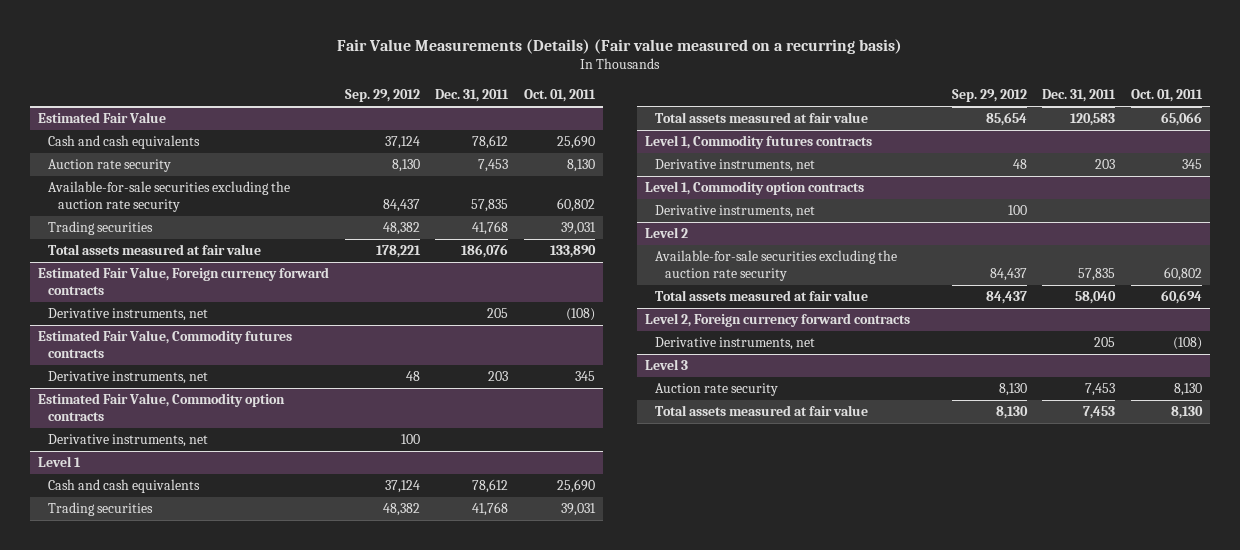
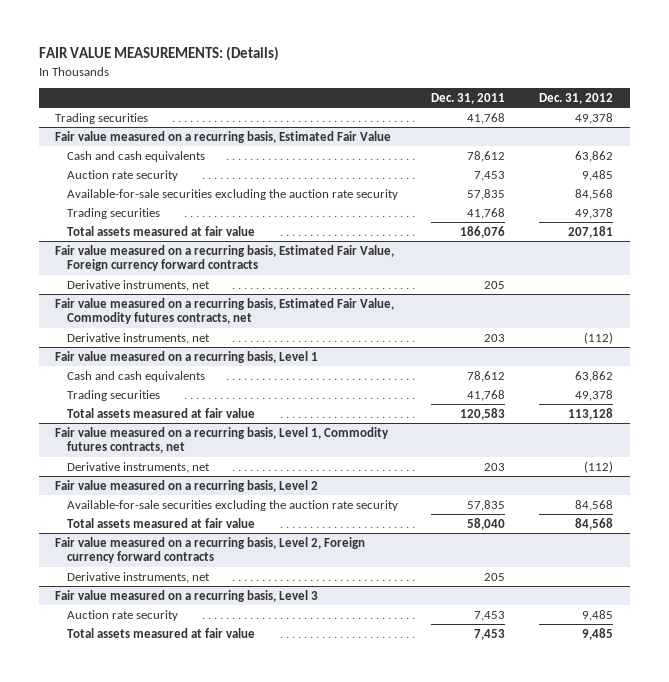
- Fair Value Measurements (Details) (Fair value measured on a recurring basis)
+ FAIR VALUE MEASUREMENTS: (Details)
- | Sep. 29, 2012 | Dec. 31, 2011 | Oct. 01, 2011
+ | Dec. 31, 2011 | Dec. 31, 2012
- Estimated Fair Value
+ Trading securities | 41,768 | 49,378
+ Fair value measured on a recurring basis, Estimated Fair Value
- Estimated Fair Value, Foreign currency forward contracts
+ Fair value measured on a recurring basis, Estimated Fair Value, Foreign currency forward contracts
- Estimated Fair Value, Commodity futures contracts
+ Fair value measured on a recurring basis, Estimated Fair Value, Commodity futures contracts, net
- Estimated Fair Value, Commodity option contracts
- Derivative instruments, net | 100 | |
- Level 1
+ Fair value measured on a recurring basis, Level 1
- Level 1, Commodity futures contracts
+ Fair value measured on a recurring basis, Level 1, Commodity futures contracts, net
- Level 1, Commodity option contracts
- Derivative instruments, net | 100 | |
- Level 2
+ Fair value measured on a recurring basis, Level 2
- Level 2, Foreign currency forward contracts
+ Fair value measured on a recurring basis, Level 2, Foreign currency forward contracts
- Level 3
+ Fair value measured on a recurring basis, Level 3

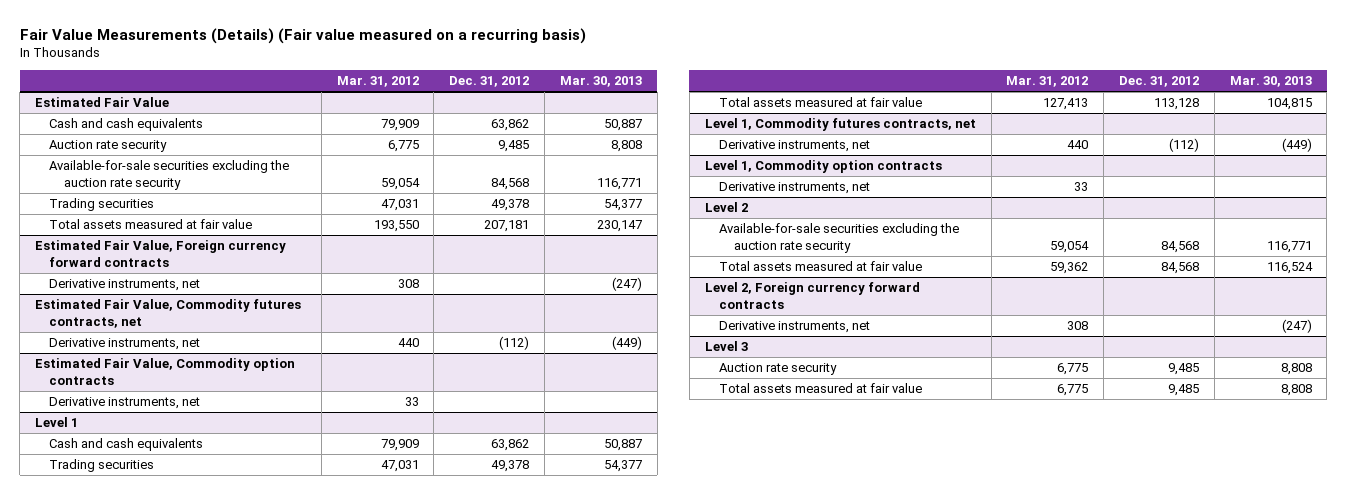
- FAIR VALUE MEASUREMENTS: (Details)
+ Fair Value Measurements (Details) (Fair value measured on a recurring basis)
- | Dec. 31, 2011 | Dec. 31, 2012
+ | Mar. 31, 2012 | Dec. 31, 2012 | Mar. 30, 2013
- Trading securities | 41,768 | 49,378
- Fair value measured on a recurring basis, Estimated Fair Value
+ Estimated Fair Value
- Fair value measured on a recurring basis, Estimated Fair Value, Foreign currency forward contracts
+ Estimated Fair Value, Foreign currency forward contracts
- Fair value measured on a recurring basis, Estimated Fair Value, Commodity futures contracts, net
+ Estimated Fair Value, Commodity futures contracts, net
- Fair value measured on a recurring basis, Level 1
+ Estimated Fair Value, Commodity option contracts
+ Derivative instruments, net | 33 | |
+ Level 1
- Fair value measured on a recurring basis, Level 1, Commodity futures contracts, net
+ Level 1, Commodity futures contracts, net
- Fair value measured on a recurring basis, Level 2
+ Level 1, Commodity option contracts
+ Derivative instruments, net | 33 | |
+ Level 2
- Fair value measured on a recurring basis, Level 2, Foreign currency forward contracts
+ Level 2, Foreign currency forward contracts
- Fair value measured on a recurring basis, Level 3
+ Level 3

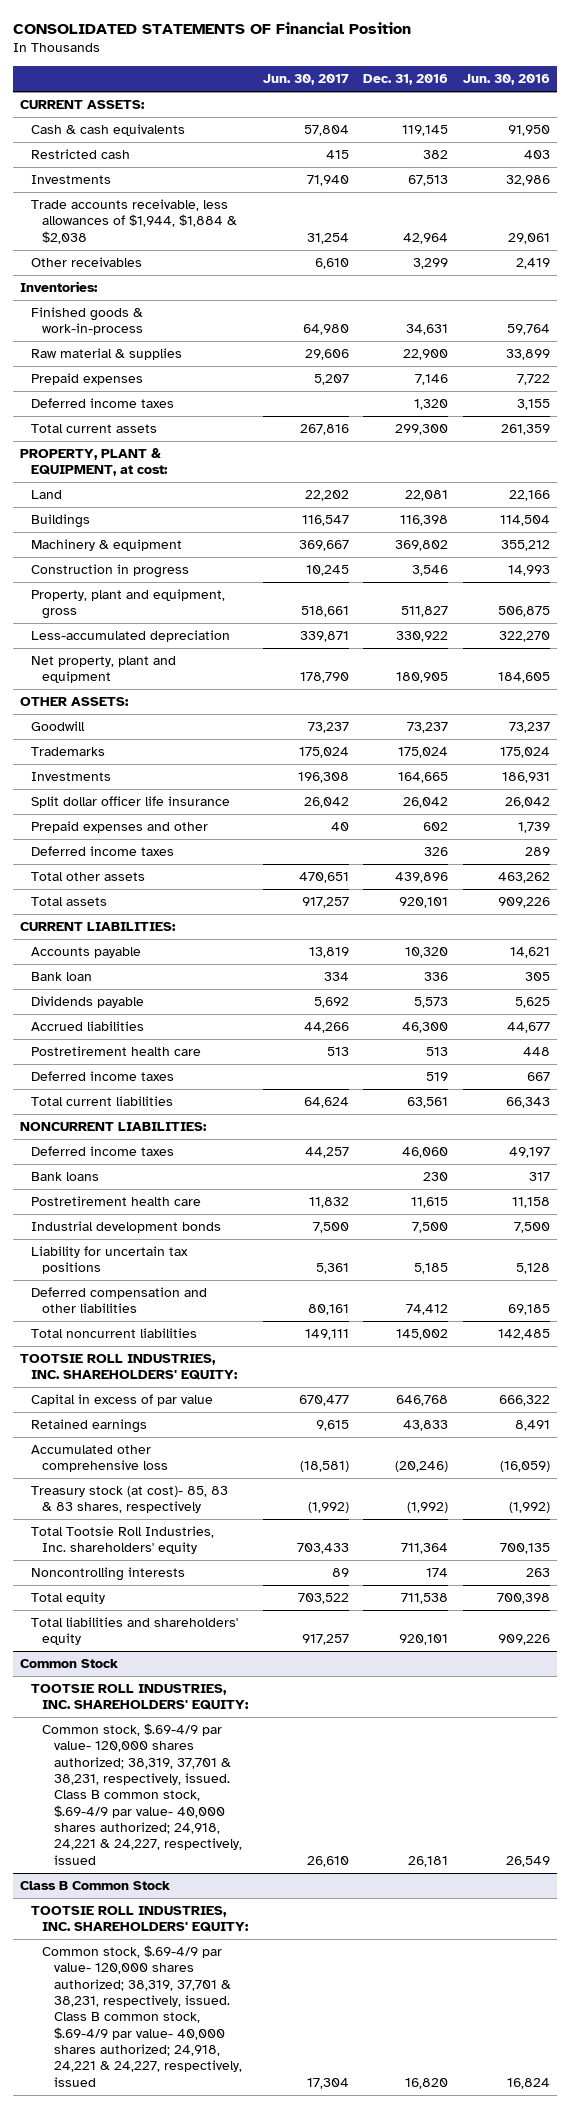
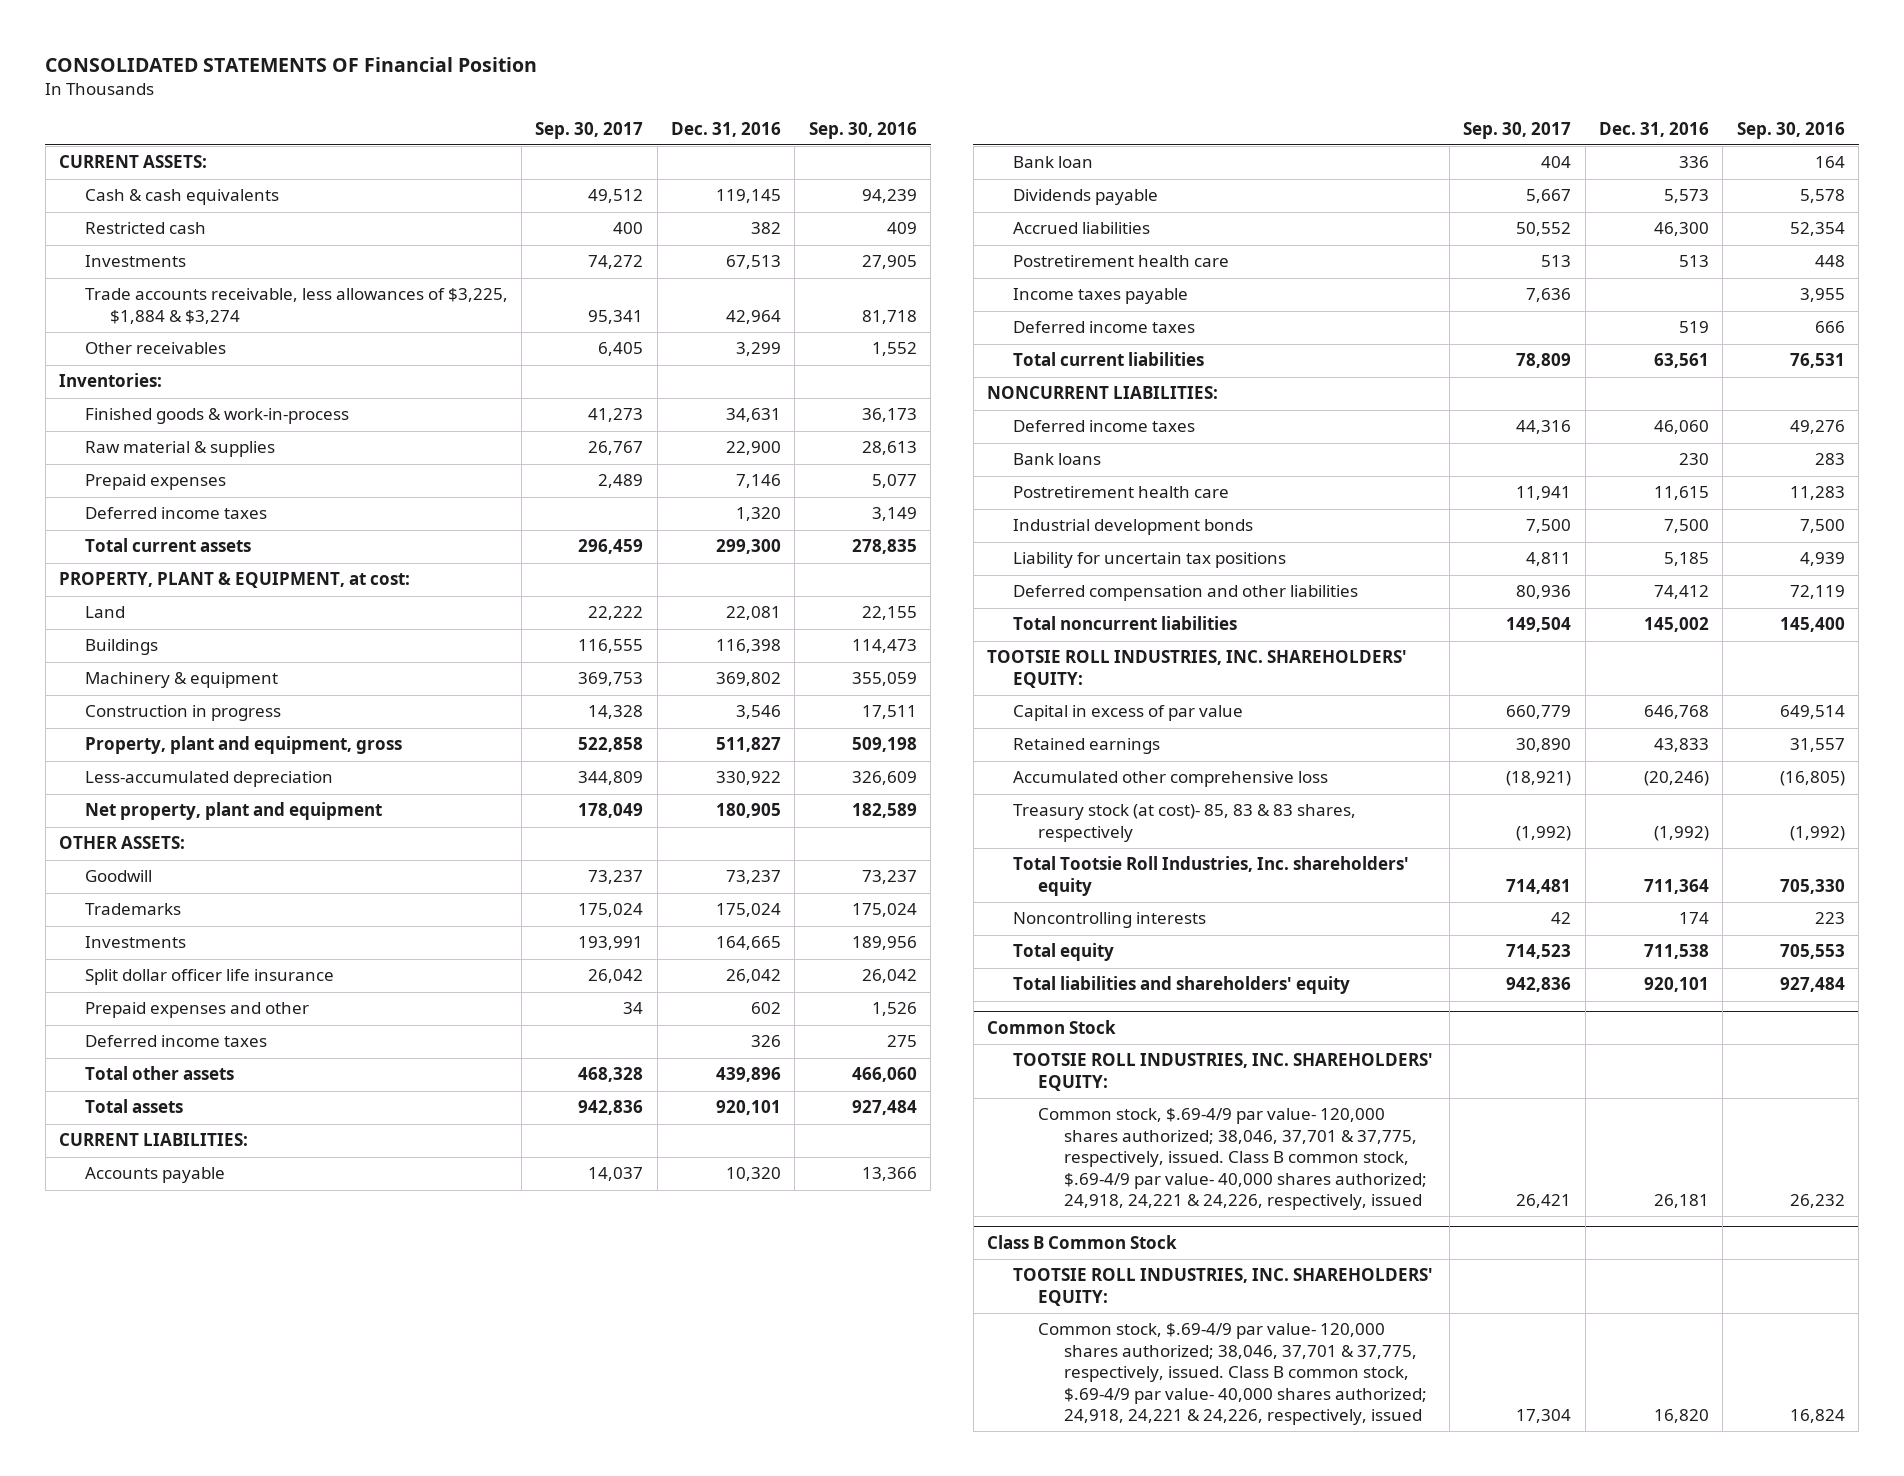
- | Jun. 30, 2017 | Dec. 31, 2016 | Jun. 30, 2016
+ | Sep. 30, 2017 | Dec. 31, 2016 | Sep. 30, 2016
- Trade accounts receivable, less allowances of $1,944, $1,884 & $2,038 | 31,254 | 42,964 | 29,061
+ Trade accounts receivable, less allowances of $3,225, $1,884 & $3,274 | 95,341 | 42,964 | 81,718
+ Income taxes payable | 7,636 | | 3,955
@ Common Stock
- Common stock, $.69-4/9 par value- 120,000 shares authorized; 38,319, 37,701 & 38,231, respectively, issued. Class B common stock, $.69-4/9 par value- 40,000 shares authorized; 24,918, 24,221 & 24,227, respectively, issued | 26,610 | 26,181 | 26,549
+ Common stock, $.69-4/9 par value- 120,000 shares authorized; 38,046, 37,701 & 37,775, respectively, issued. Class B common stock, $.69-4/9 par value- 40,000 shares authorized; 24,918, 24,221 & 24,226, respectively, issued | 26,421 | 26,181 | 26,232
@ Class B Common Stock
- Common stock, $.69-4/9 par value- 120,000 shares authorized; 38,319, 37,701 & 38,231, respectively, issued. Class B common stock, $.69-4/9 par value- 40,000 shares authorized; 24,918, 24,221 & 24,227, respectively, issued | 17,304 | 16,820 | 16,824
+ Common stock, $.69-4/9 par value- 120,000 shares authorized; 38,046, 37,701 & 37,775, respectively, issued. Class B common stock, $.69-4/9 par value- 40,000 shares authorized; 24,918, 24,221 & 24,226, respectively, issued | 17,304 | 16,820 | 16,824

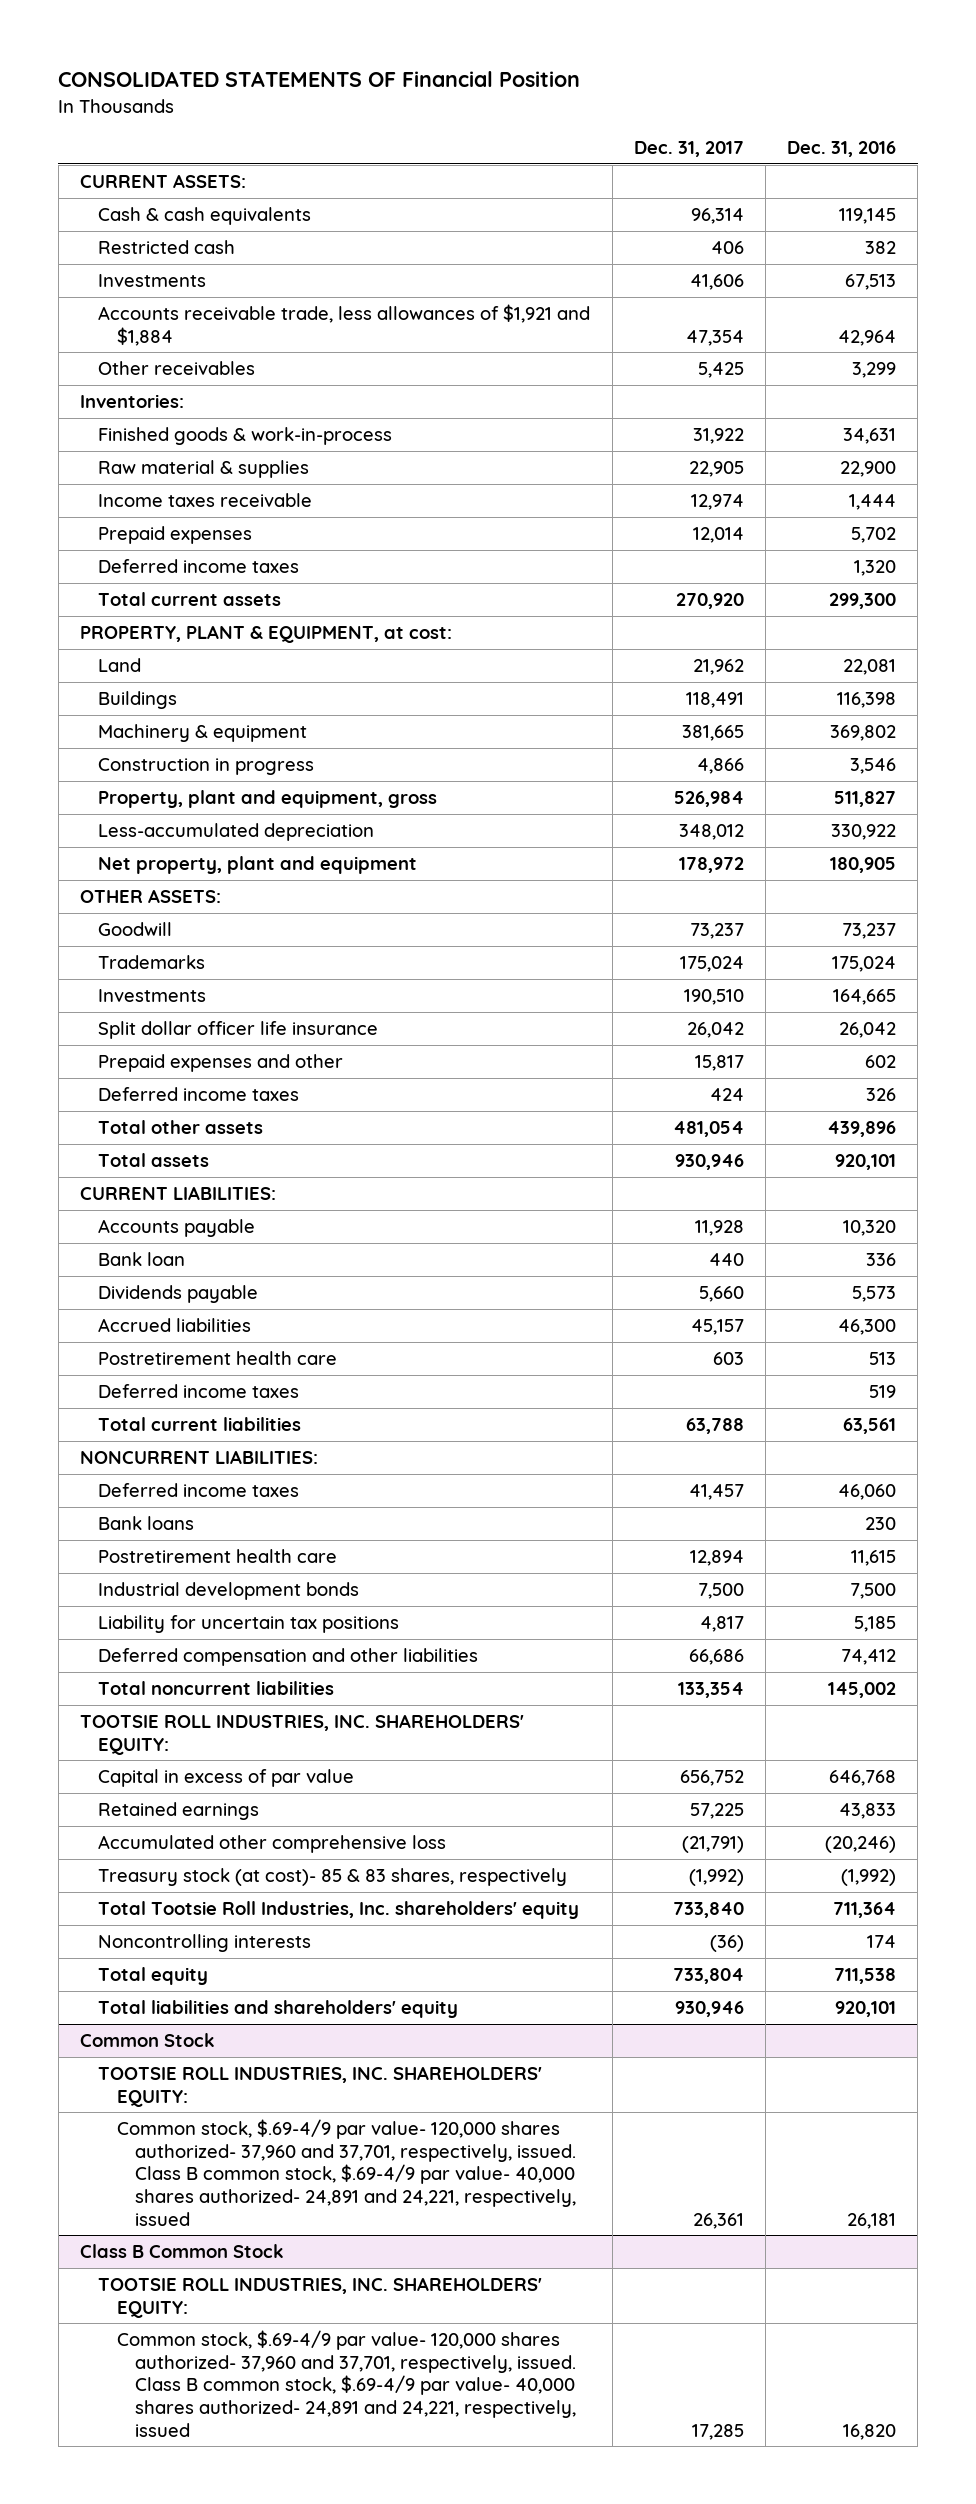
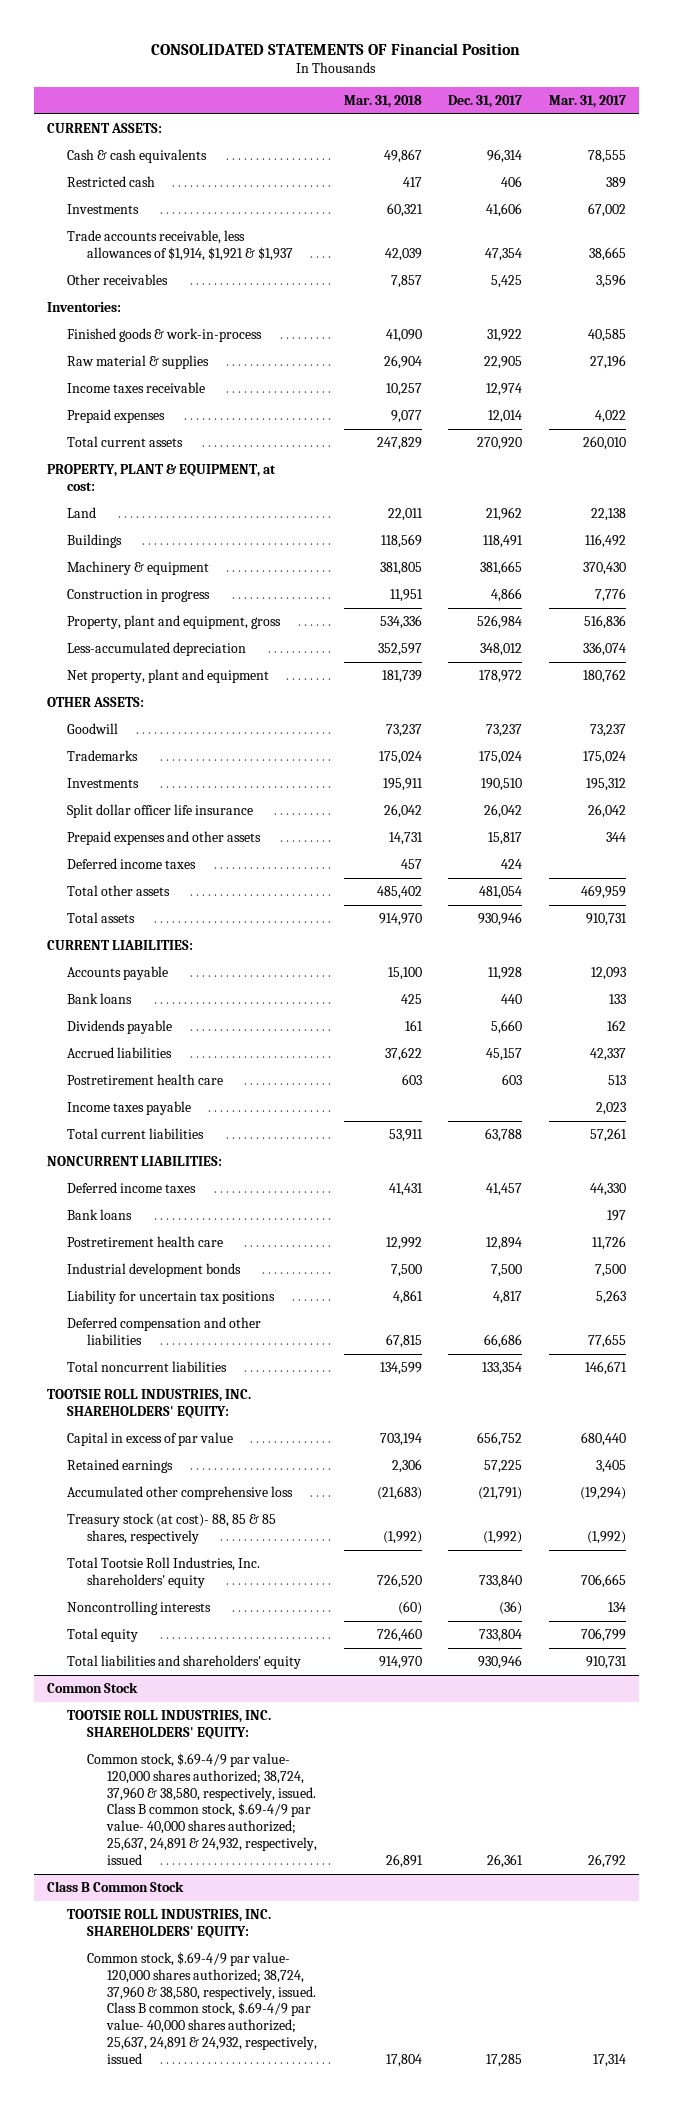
- | Dec. 31, 2017 | Dec. 31, 2016
+ | Mar. 31, 2018 | Dec. 31, 2017 | Mar. 31, 2017
- Accounts receivable trade, less allowances of $1,921 and $1,884 | 47,354 | 42,964
+ Trade accounts receivable, less allowances of $1,914, $1,921 & $1,937 | 42,039 | 47,354 | 38,665
- Deferred income taxes | | 1,320
- Prepaid expenses and other | 15,817 | 602
+ Prepaid expenses and other assets | 14,731 | 15,817 | 344
- Bank loan | 440 | 336
+ Bank loans | 425 | 440 | 133
- Deferred income taxes | | 519
+ Income taxes payable | | | 2,023
- Treasury stock (at cost)- 85 & 83 shares, respectively | (1,992) | (1,992)
+ Treasury stock (at cost)- 88, 85 & 85 shares, respectively | (1,992) | (1,992) | (1,992)
@ Common Stock
- Common stock, $.69-4/9 par value- 120,000 shares authorized- 37,960 and 37,701, respectively, issued. Class B common stock, $.69-4/9 par value- 40,000 shares authorized- 24,891 and 24,221, respectively, issued | 26,361 | 26,181
+ Common stock, $.69-4/9 par value- 120,000 shares authorized; 38,724, 37,960 & 38,580, respectively, issued. Class B common stock, $.69-4/9 par value- 40,000 shares authorized; 25,637, 24,891 & 24,932, respectively, issued | 26,891 | 26,361 | 26,792
@ Class B Common Stock
- Common stock, $.69-4/9 par value- 120,000 shares authorized- 37,960 and 37,701, respectively, issued. Class B common stock, $.69-4/9 par value- 40,000 shares authorized- 24,891 and 24,221, respectively, issued | 17,285 | 16,820
+ Common stock, $.69-4/9 par value- 120,000 shares authorized; 38,724, 37,960 & 38,580, respectively, issued. Class B common stock, $.69-4/9 par value- 40,000 shares authorized; 25,637, 24,891 & 24,932, respectively, issued | 17,804 | 17,285 | 17,314

